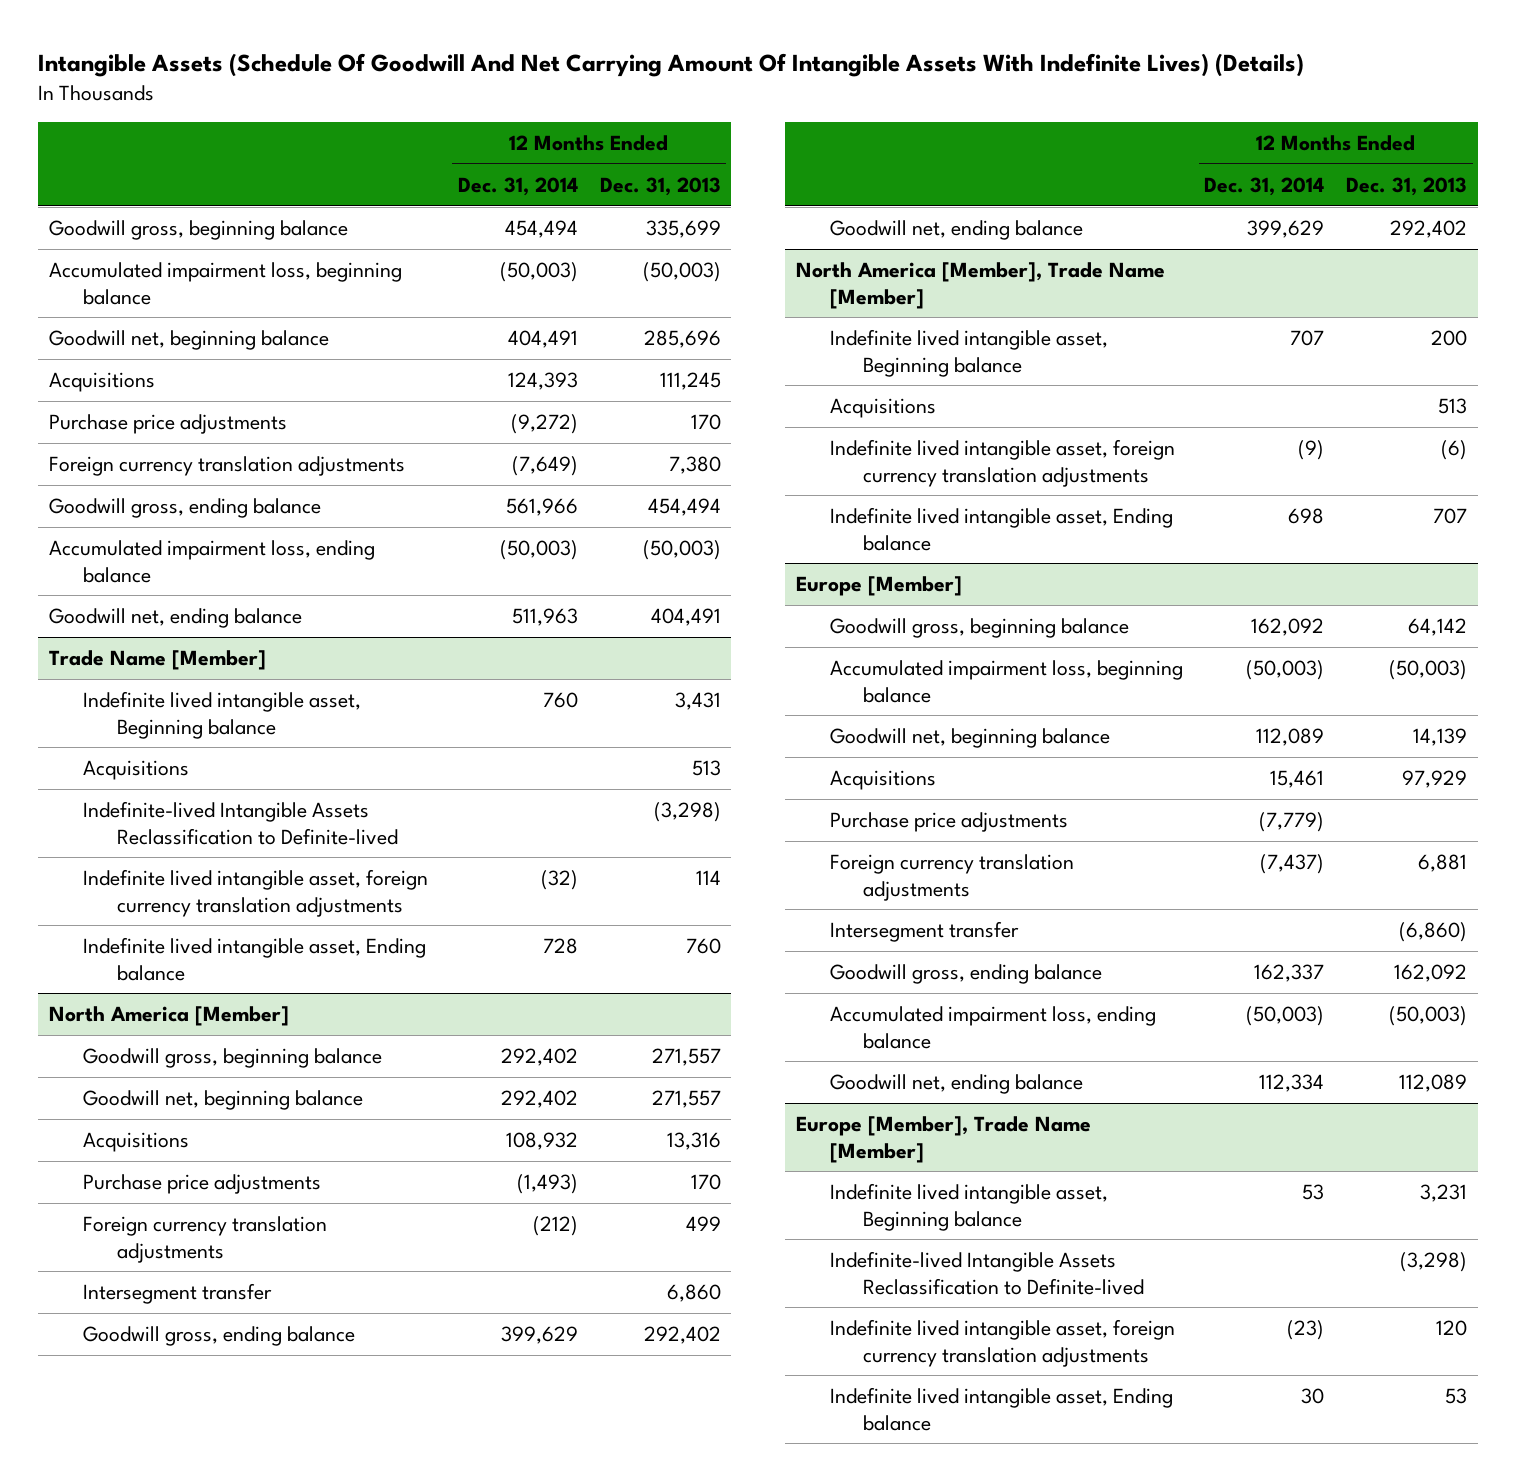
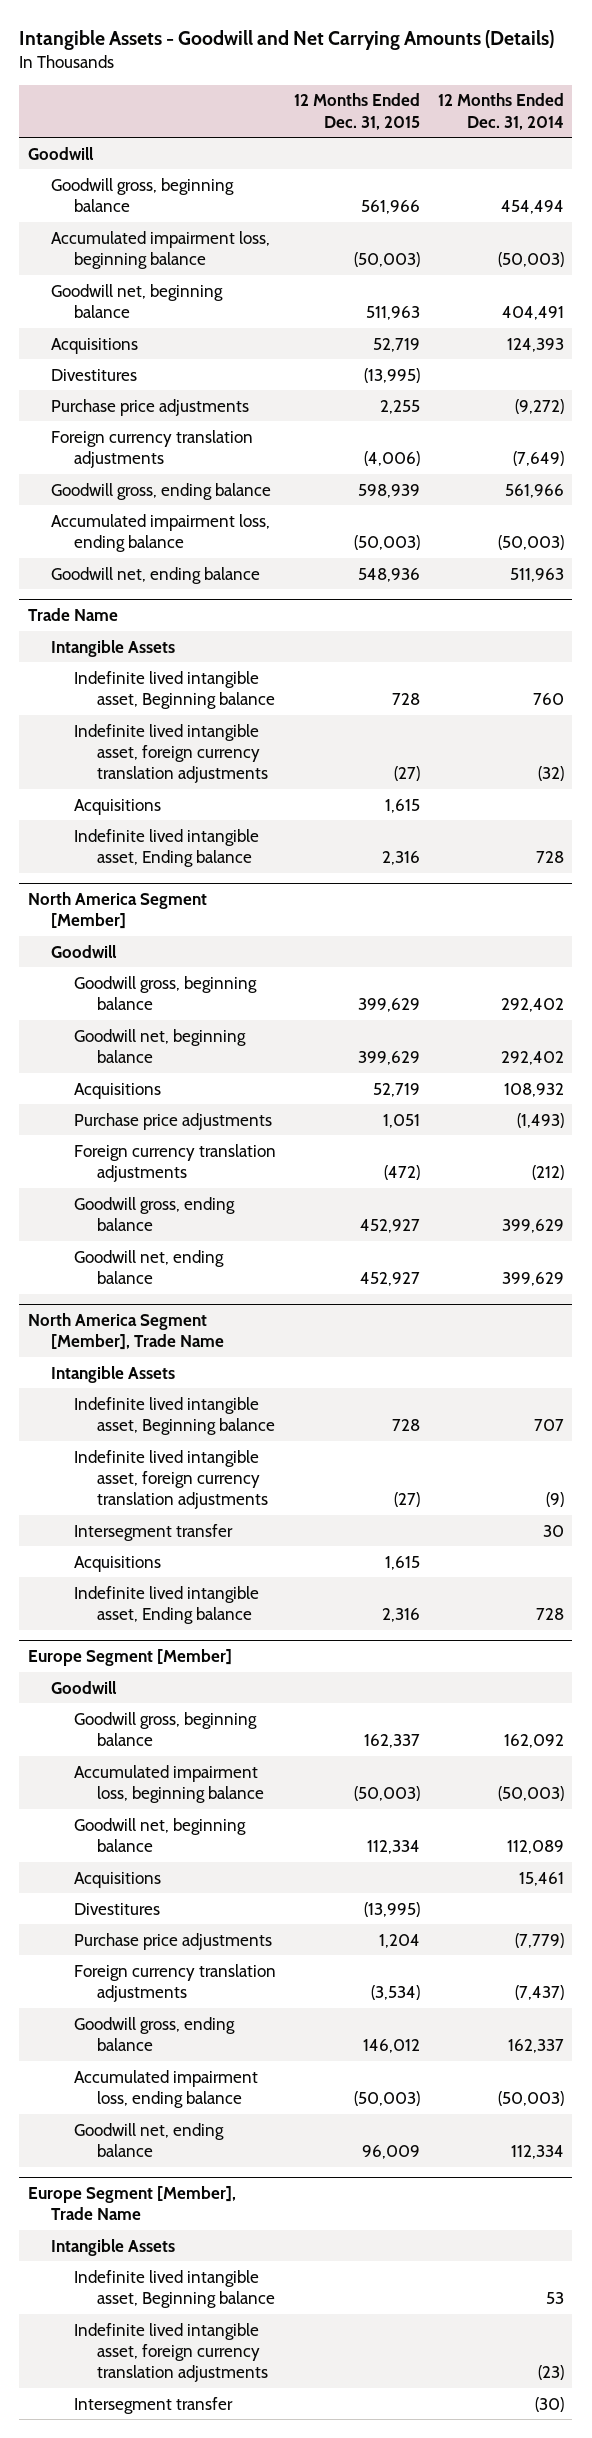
- Intangible Assets (Schedule Of Goodwill And Net Carrying Amount Of Intangible Assets With Indefinite Lives) (Details)
+ Intangible Assets - Goodwill and Net Carrying Amounts (Details)
- | 12 Months Ended Dec. 31, 2014 | 12 Months Ended Dec. 31, 2013
+ | 12 Months Ended Dec. 31, 2015 | 12 Months Ended Dec. 31, 2014
+ Goodwill
+ Divestitures | (13,995) |
- Trade Name [Member]
+ Trade Name
+ Intangible Assets
- Acquisitions | | 513
- Indefinite-lived Intangible Assets Reclassification to Definite-lived | | (3,298)
+ Acquisitions | 1,615 |
- North America [Member]
+ North America Segment [Member]
+ Goodwill
- Intersegment transfer | | 6,860
- North America [Member], Trade Name [Member]
+ North America Segment [Member], Trade Name
+ Intangible Assets
- Acquisitions | | 513
- Indefinite lived intangible asset, Ending balance | 698 | 707
- Europe [Member]
+ Intersegment transfer | | 30
+ Acquisitions | 1,615 |
+ Indefinite lived intangible asset, Ending balance | 2,316 | 728
+ Europe Segment [Member]
+ Goodwill
+ Divestitures | (13,995) |
- Intersegment transfer | | (6,860)
- Europe [Member], Trade Name [Member]
+ Europe Segment [Member], Trade Name
+ Intangible Assets
- Indefinite-lived Intangible Assets Reclassification to Definite-lived | | (3,298)
- Indefinite lived intangible asset, Ending balance | 30 | 53
+ Intersegment transfer | | (30)

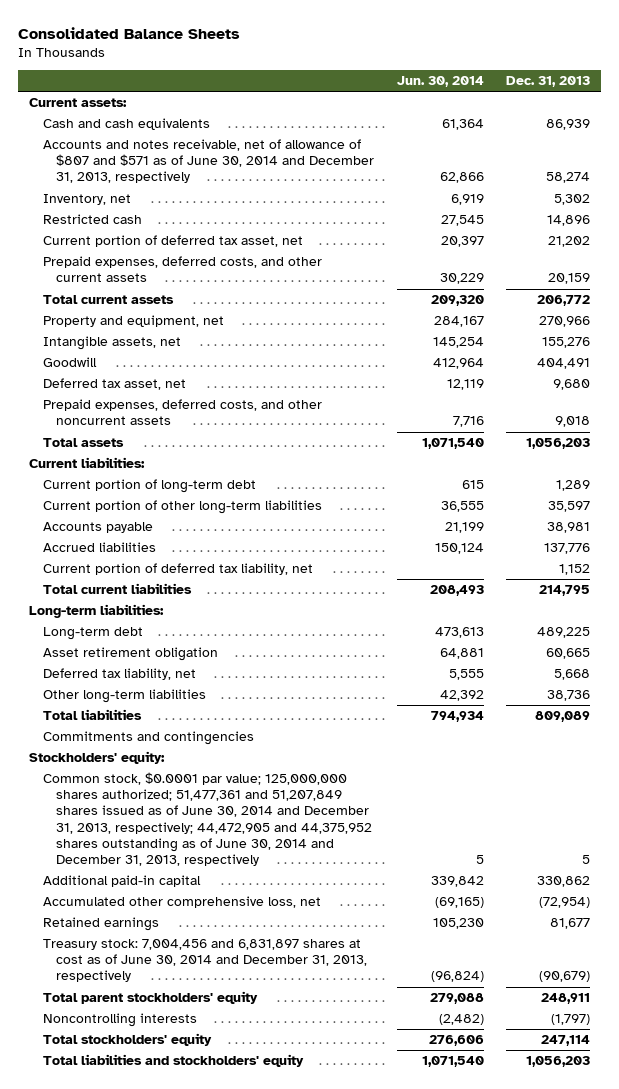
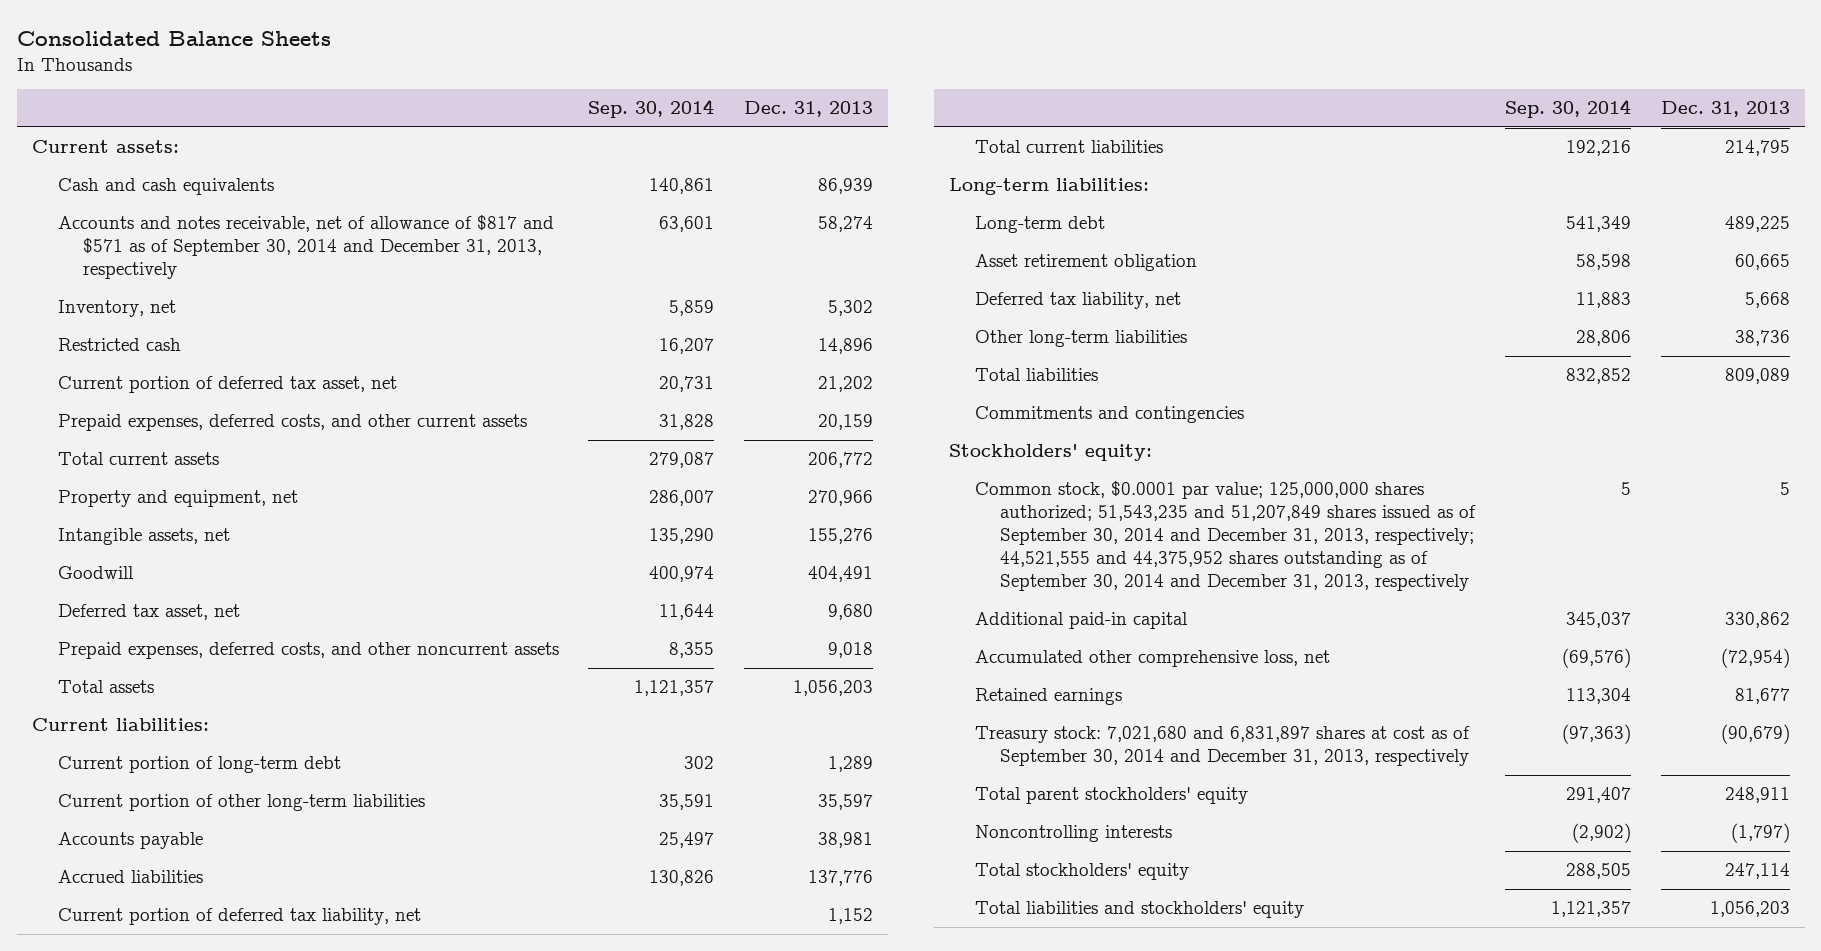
- | Jun. 30, 2014 | Dec. 31, 2013
+ | Sep. 30, 2014 | Dec. 31, 2013
- Accounts and notes receivable, net of allowance of $807 and $571 as of June 30, 2014 and December 31, 2013, respectively | 62,866 | 58,274
+ Accounts and notes receivable, net of allowance of $817 and $571 as of September 30, 2014 and December 31, 2013, respectively | 63,601 | 58,274
- Common stock, $0.0001 par value; 125,000,000 shares authorized; 51,477,361 and 51,207,849 shares issued as of June 30, 2014 and December 31, 2013, respectively; 44,472,905 and 44,375,952 shares outstanding as of June 30, 2014 and December 31, 2013, respectively | 5 | 5
+ Common stock, $0.0001 par value; 125,000,000 shares authorized; 51,543,235 and 51,207,849 shares issued as of September 30, 2014 and December 31, 2013, respectively; 44,521,555 and 44,375,952 shares outstanding as of September 30, 2014 and December 31, 2013, respectively | 5 | 5
- Treasury stock: 7,004,456 and 6,831,897 shares at cost as of June 30, 2014 and December 31, 2013, respectively | (96,824) | (90,679)
+ Treasury stock: 7,021,680 and 6,831,897 shares at cost as of September 30, 2014 and December 31, 2013, respectively | (97,363) | (90,679)

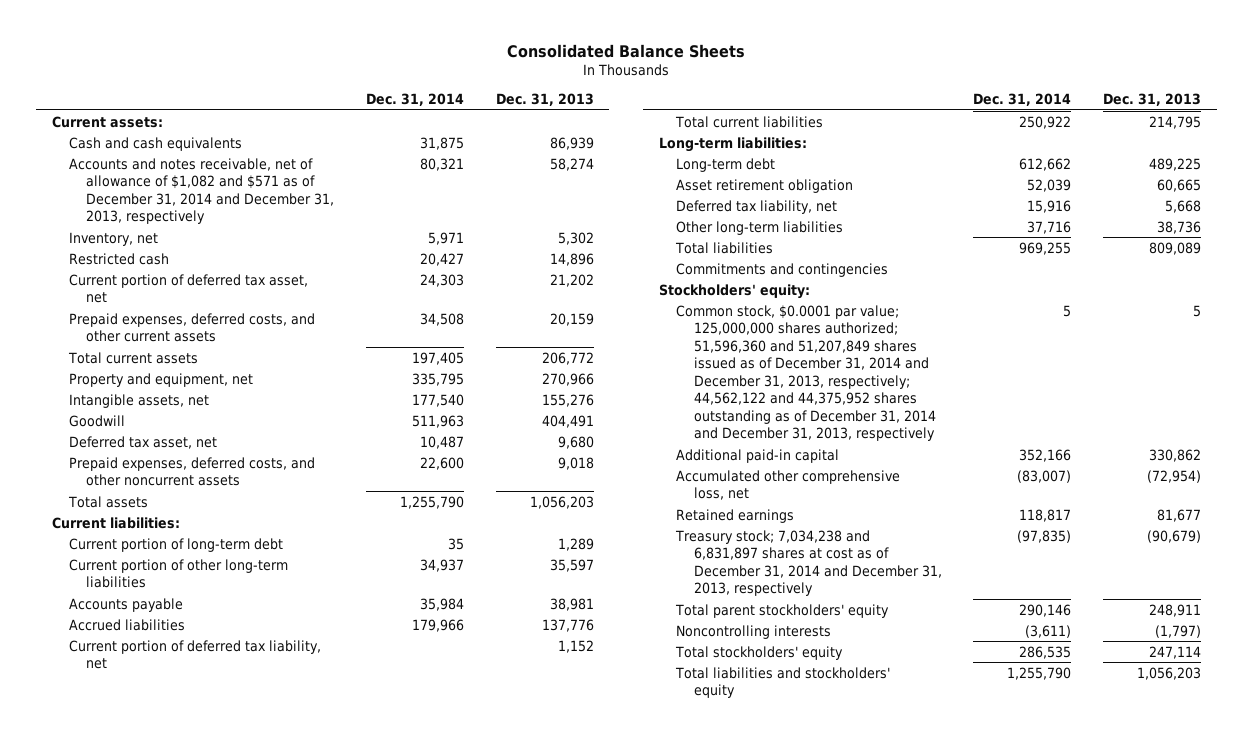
- | Sep. 30, 2014 | Dec. 31, 2013
+ | Dec. 31, 2014 | Dec. 31, 2013
- Accounts and notes receivable, net of allowance of $817 and $571 as of September 30, 2014 and December 31, 2013, respectively | 63,601 | 58,274
+ Accounts and notes receivable, net of allowance of $1,082 and $571 as of December 31, 2014 and December 31, 2013, respectively | 80,321 | 58,274
- Common stock, $0.0001 par value; 125,000,000 shares authorized; 51,543,235 and 51,207,849 shares issued as of September 30, 2014 and December 31, 2013, respectively; 44,521,555 and 44,375,952 shares outstanding as of September 30, 2014 and December 31, 2013, respectively | 5 | 5
+ Common stock, $0.0001 par value; 125,000,000 shares authorized; 51,596,360 and 51,207,849 shares issued as of December 31, 2014 and December 31, 2013, respectively; 44,562,122 and 44,375,952 shares outstanding as of December 31, 2014 and December 31, 2013, respectively | 5 | 5
- Treasury stock: 7,021,680 and 6,831,897 shares at cost as of September 30, 2014 and December 31, 2013, respectively | (97,363) | (90,679)
+ Treasury stock; 7,034,238 and 6,831,897 shares at cost as of December 31, 2014 and December 31, 2013, respectively | (97,835) | (90,679)

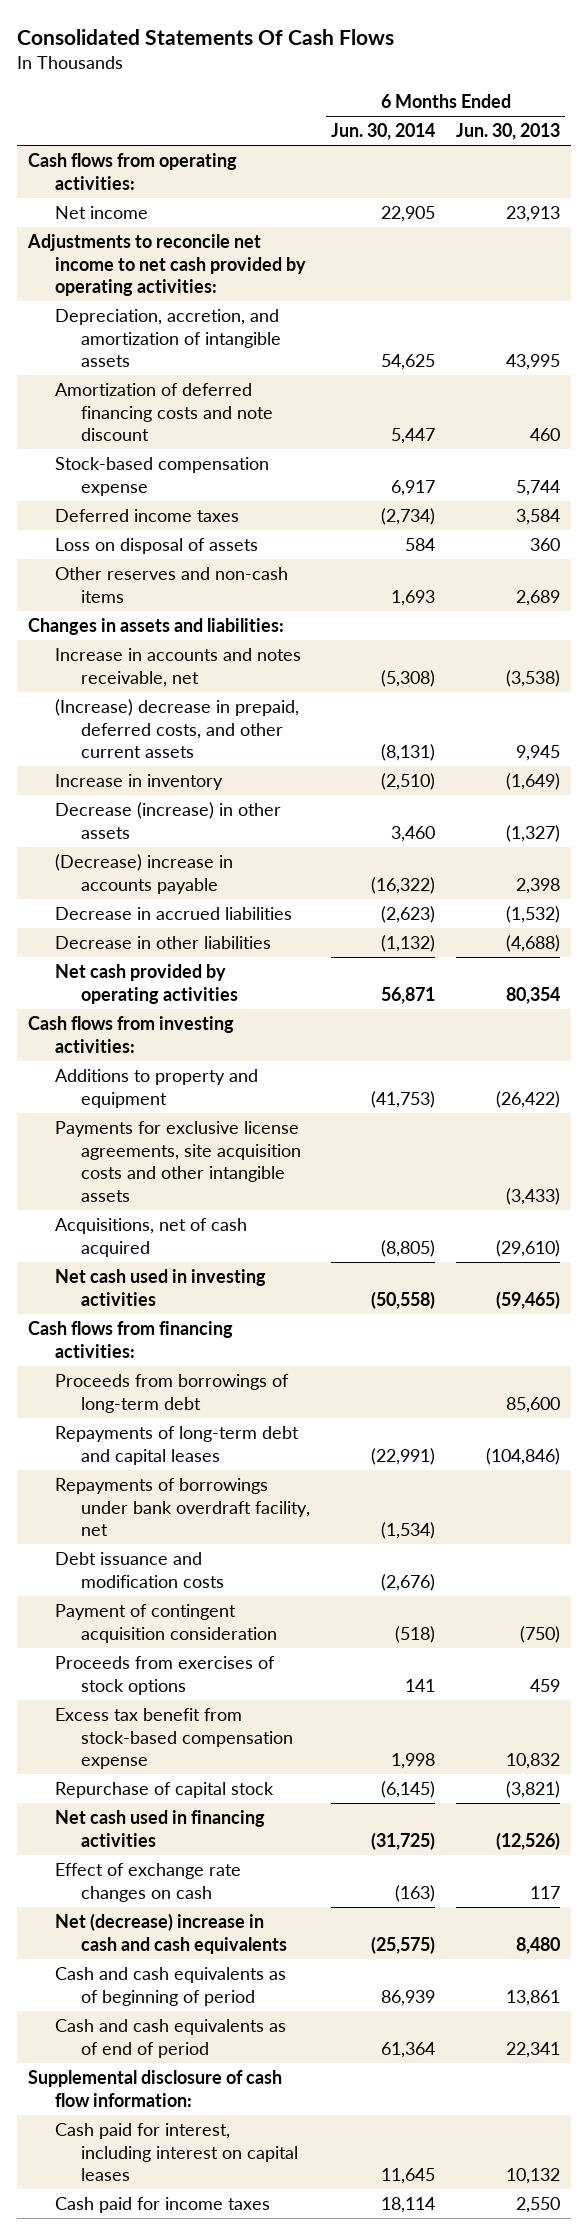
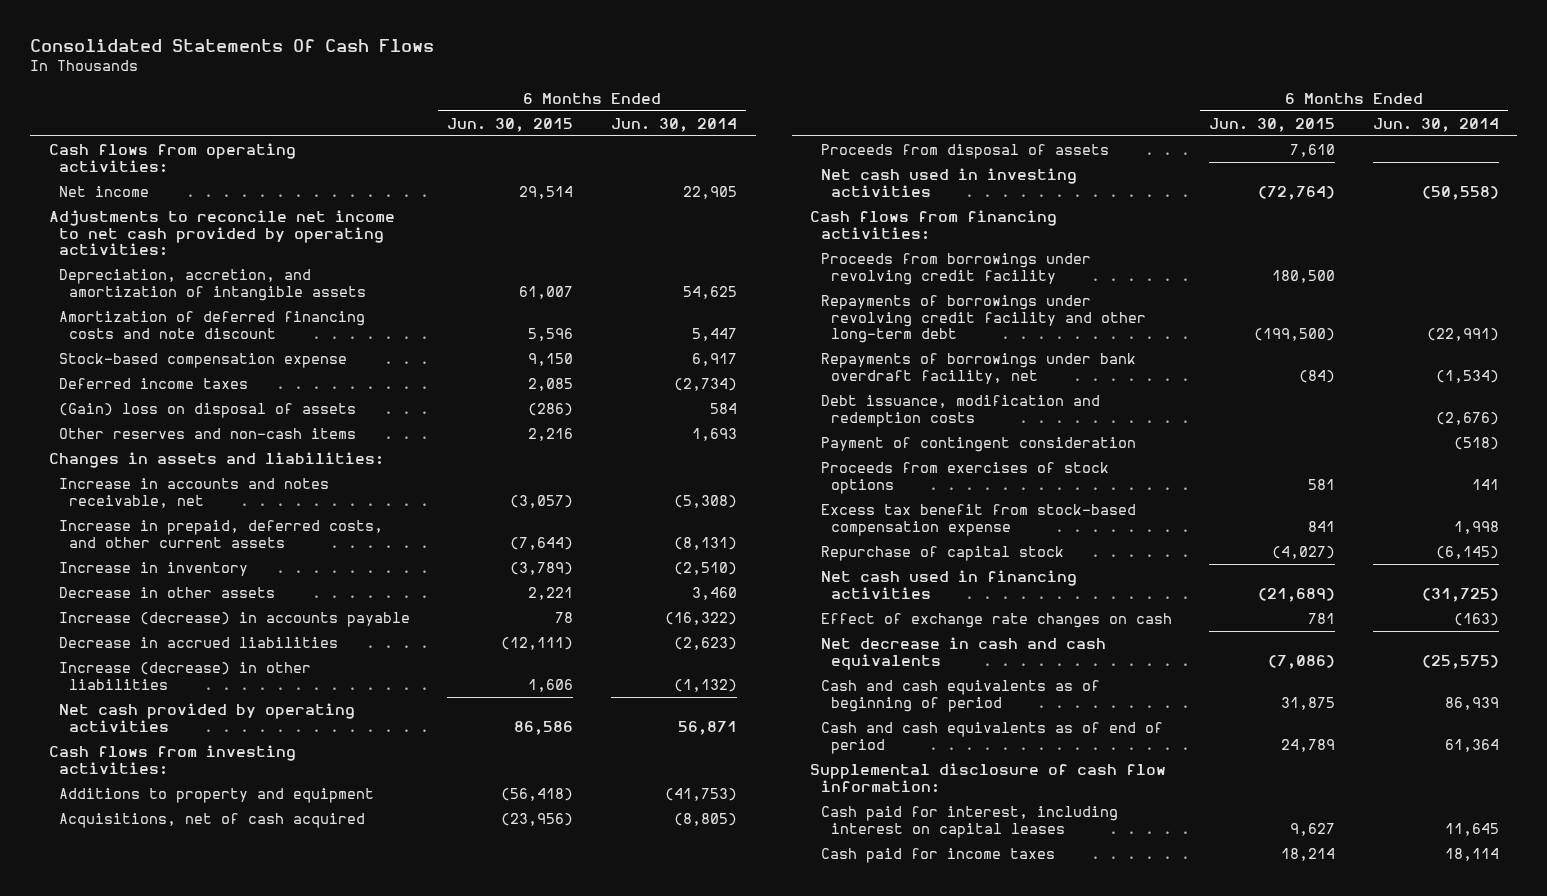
- | 6 Months Ended Jun. 30, 2014 | 6 Months Ended Jun. 30, 2013
+ | 6 Months Ended Jun. 30, 2015 | 6 Months Ended Jun. 30, 2014
- Loss on disposal of assets | 584 | 360
+ (Gain) loss on disposal of assets | (286) | 584
- (Increase) decrease in prepaid, deferred costs, and other current assets | (8,131) | 9,945
+ Increase in prepaid, deferred costs, and other current assets | (7,644) | (8,131)
- Decrease (increase) in other assets | 3,460 | (1,327)
- (Decrease) increase in accounts payable | (16,322) | 2,398
+ Decrease in other assets | 2,221 | 3,460
+ Increase (decrease) in accounts payable | 78 | (16,322)
- Decrease in other liabilities | (1,132) | (4,688)
+ Increase (decrease) in other liabilities | 1,606 | (1,132)
- Payments for exclusive license agreements, site acquisition costs and other intangible assets | | (3,433)
+ Proceeds from disposal of assets | 7,610 |
- Proceeds from borrowings of long-term debt | | 85,600
- Repayments of long-term debt and capital leases | (22,991) | (104,846)
+ Proceeds from borrowings under revolving credit facility | 180,500 |
+ Repayments of borrowings under revolving credit facility and other long-term debt | (199,500) | (22,991)
- Debt issuance and modification costs | (2,676) |
- Payment of contingent acquisition consideration | (518) | (750)
+ Debt issuance, modification and redemption costs | | (2,676)
+ Payment of contingent consideration | | (518)
- Net (decrease) increase in cash and cash equivalents | (25,575) | 8,480
+ Net decrease in cash and cash equivalents | (7,086) | (25,575)

